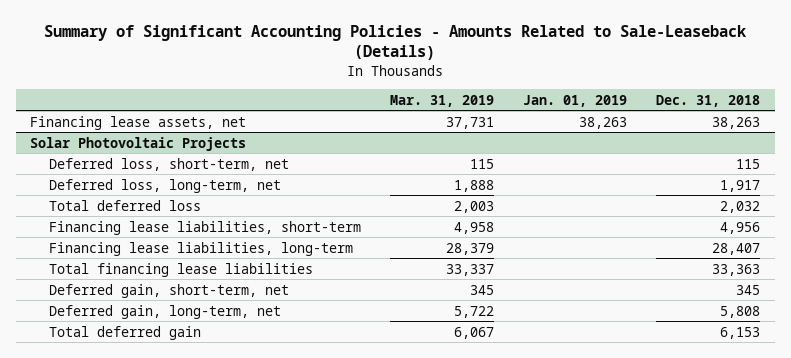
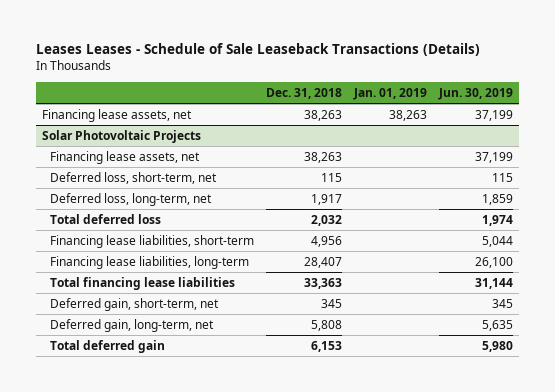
- Summary of Significant Accounting Policies - Amounts Related to Sale-Leaseback (Details)
+ Leases Leases - Schedule of Sale Leaseback Transactions (Details)
- | Mar. 31, 2019 | Jan. 01, 2019 | Dec. 31, 2018
+ | Dec. 31, 2018 | Jan. 01, 2019 | Jun. 30, 2019
@ Solar Photovoltaic Projects
+ Financing lease assets, net | 38,263 | | 37,199

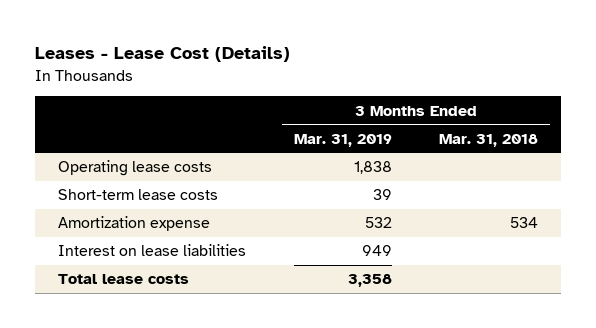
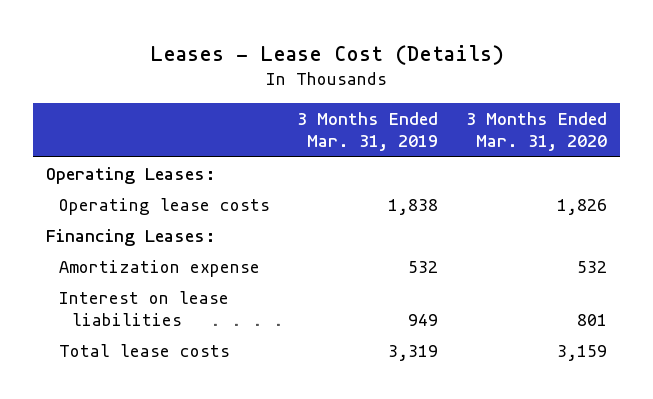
- | 3 Months Ended Mar. 31, 2019 | 3 Months Ended Mar. 31, 2018
+ | 3 Months Ended Mar. 31, 2019 | 3 Months Ended Mar. 31, 2020
+ Operating Leases:
- Short-term lease costs | 39 |
+ Financing Leases:
- Total lease costs | 3,358 |
+ Total lease costs | 3,319 | 3,159

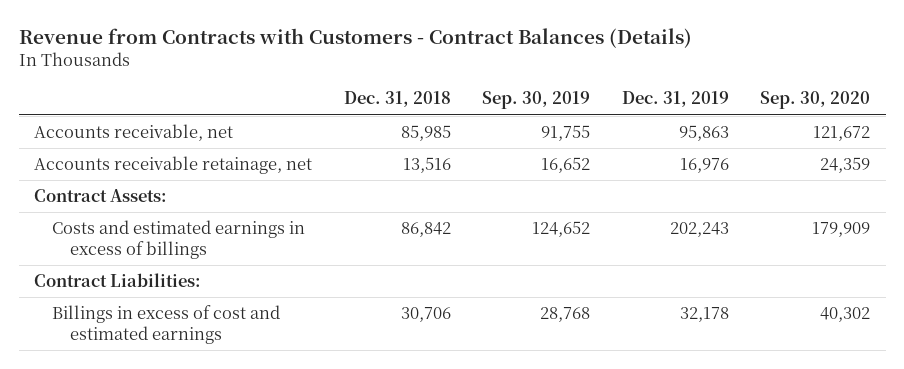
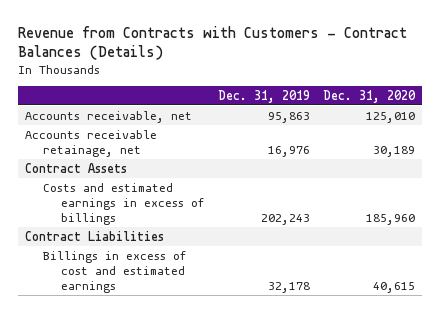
- | Dec. 31, 2018 | Sep. 30, 2019 | Dec. 31, 2019 | Sep. 30, 2020
+ | Dec. 31, 2019 | Dec. 31, 2020
- Contract Assets:
+ Contract Assets
- Contract Liabilities:
+ Contract Liabilities

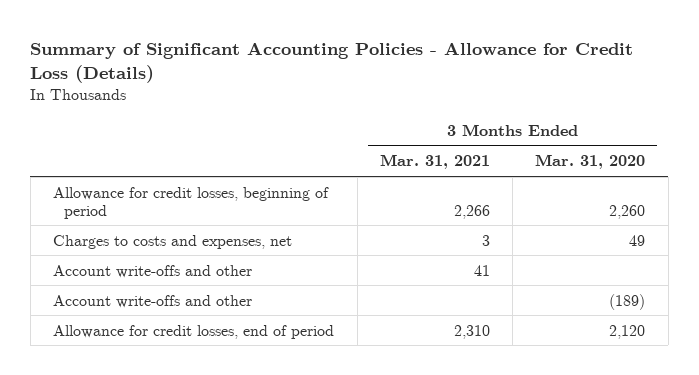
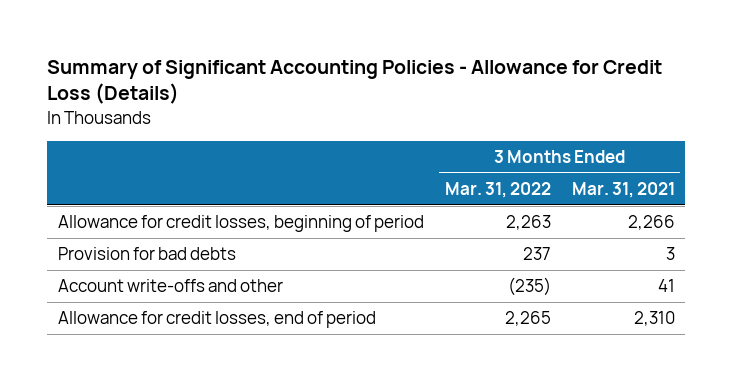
- | 3 Months Ended Mar. 31, 2021 | 3 Months Ended Mar. 31, 2020
+ | 3 Months Ended Mar. 31, 2022 | 3 Months Ended Mar. 31, 2021
- Charges to costs and expenses, net | 3 | 49
+ Provision for bad debts | 237 | 3
- Account write-offs and other | | (189)

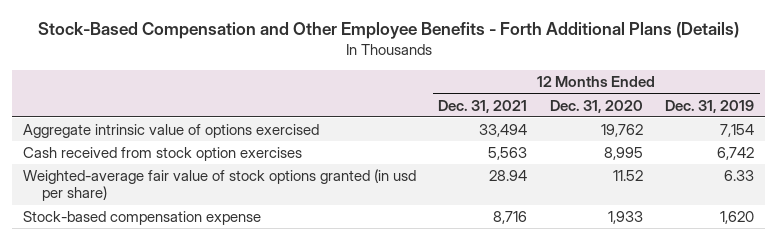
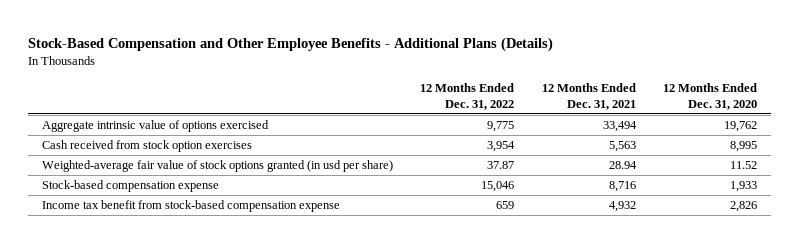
- Stock-Based Compensation and Other Employee Benefits - Forth Additional Plans (Details)
+ Stock-Based Compensation and Other Employee Benefits - Additional Plans (Details)
- | 12 Months Ended Dec. 31, 2021 | 12 Months Ended Dec. 31, 2020 | 12 Months Ended Dec. 31, 2019
+ | 12 Months Ended Dec. 31, 2022 | 12 Months Ended Dec. 31, 2021 | 12 Months Ended Dec. 31, 2020
+ Income tax benefit from stock-based compensation expense | 659 | 4,932 | 2,826

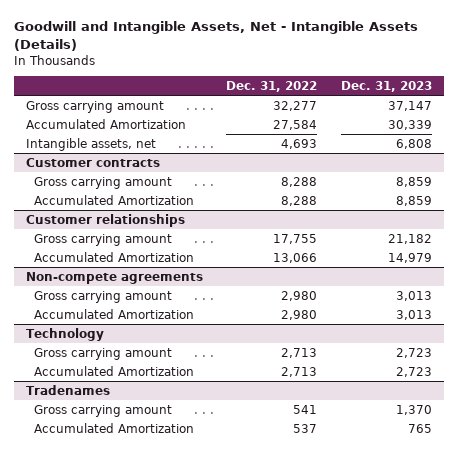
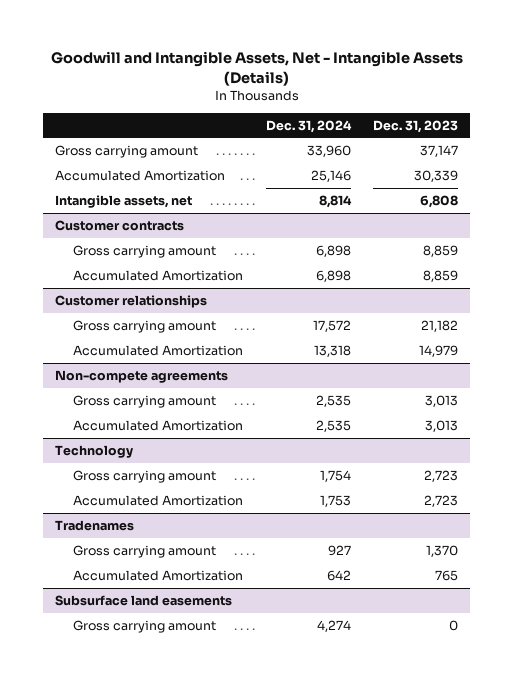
- | Dec. 31, 2022 | Dec. 31, 2023
+ | Dec. 31, 2024 | Dec. 31, 2023
+ Subsurface land easements
+ Gross carrying amount | 4,274 | 0

